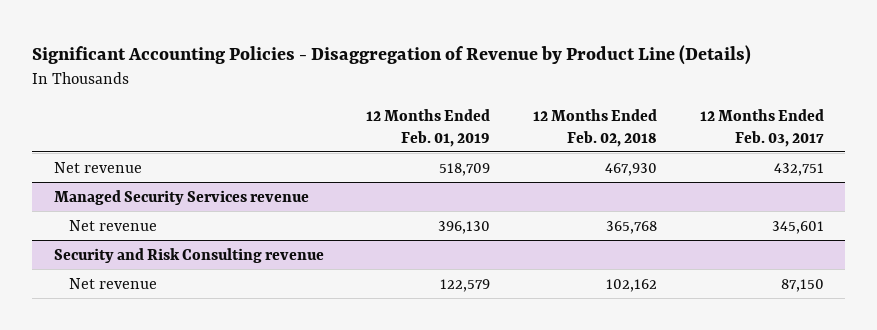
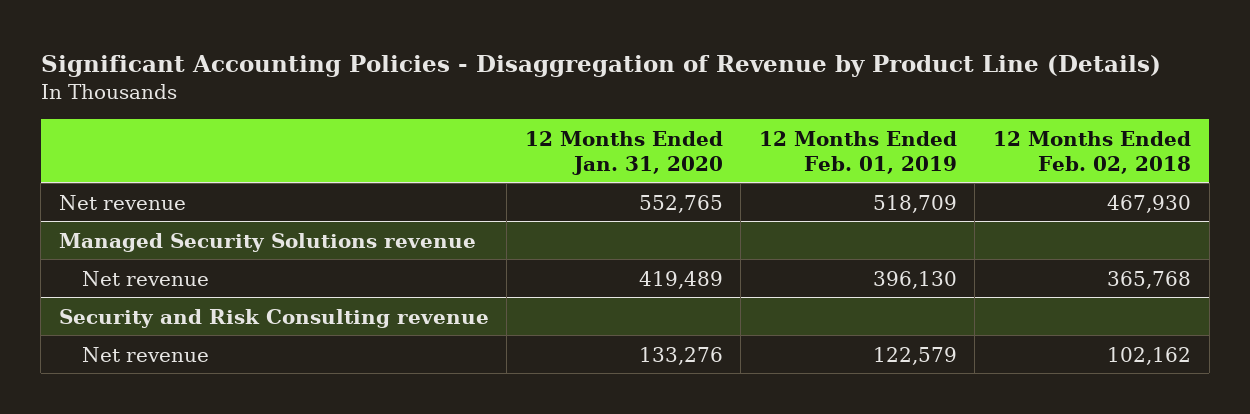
- | 12 Months Ended Feb. 01, 2019 | 12 Months Ended Feb. 02, 2018 | 12 Months Ended Feb. 03, 2017
+ | 12 Months Ended Jan. 31, 2020 | 12 Months Ended Feb. 01, 2019 | 12 Months Ended Feb. 02, 2018
- Managed Security Services revenue
+ Managed Security Solutions revenue

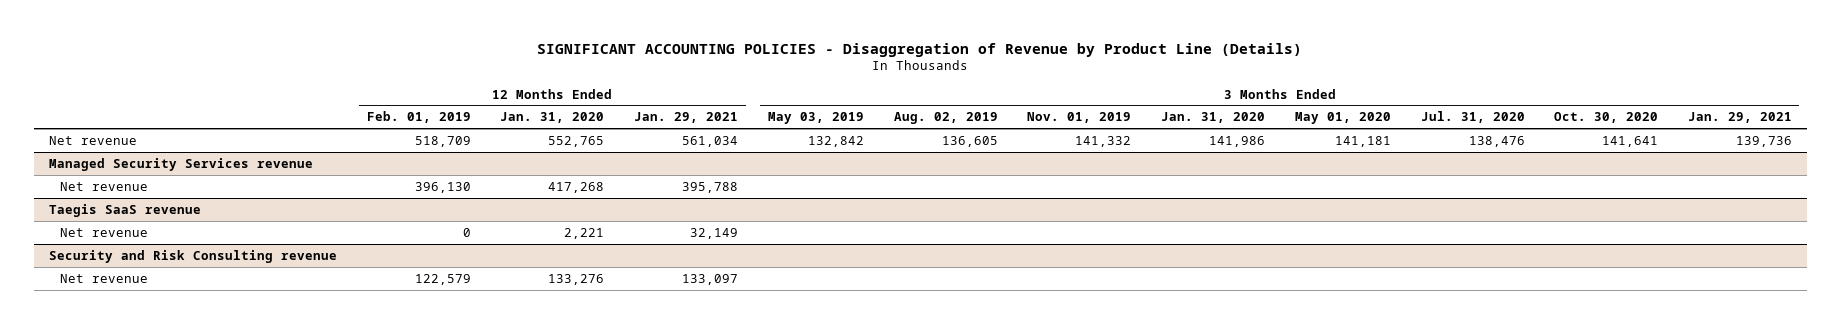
- Significant Accounting Policies - Disaggregation of Revenue by Product Line (Details)
+ SIGNIFICANT ACCOUNTING POLICIES - Disaggregation of Revenue by Product Line (Details)
- | 12 Months Ended Jan. 31, 2020 | 12 Months Ended Feb. 01, 2019 | 12 Months Ended Feb. 02, 2018
+ | 12 Months Ended Feb. 01, 2019 | 12 Months Ended Jan. 31, 2020 | 12 Months Ended Jan. 29, 2021 | 3 Months Ended May 03, 2019 | 3 Months Ended Aug. 02, 2019 | 3 Months Ended Nov. 01, 2019 | 3 Months Ended Jan. 31, 2020 | 3 Months Ended May 01, 2020 | 3 Months Ended Jul. 31, 2020 | 3 Months Ended Oct. 30, 2020 | 3 Months Ended Jan. 29, 2021
- Managed Security Solutions revenue
- Net revenue | 419,489 | 396,130 | 365,768
+ Managed Security Services revenue
+ Net revenue | 396,130 | 417,268 | 395,788 | | | | | | | |
+ Taegis SaaS revenue
+ Net revenue | 0 | 2,221 | 32,149 | | | | | | | |

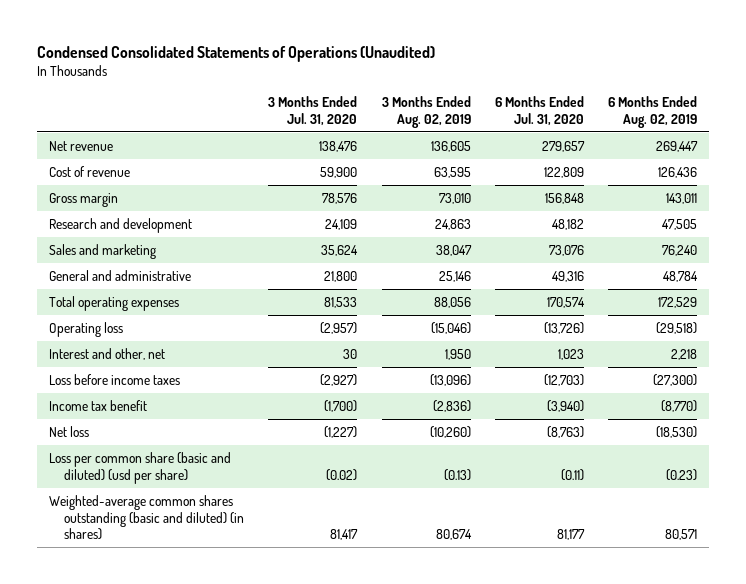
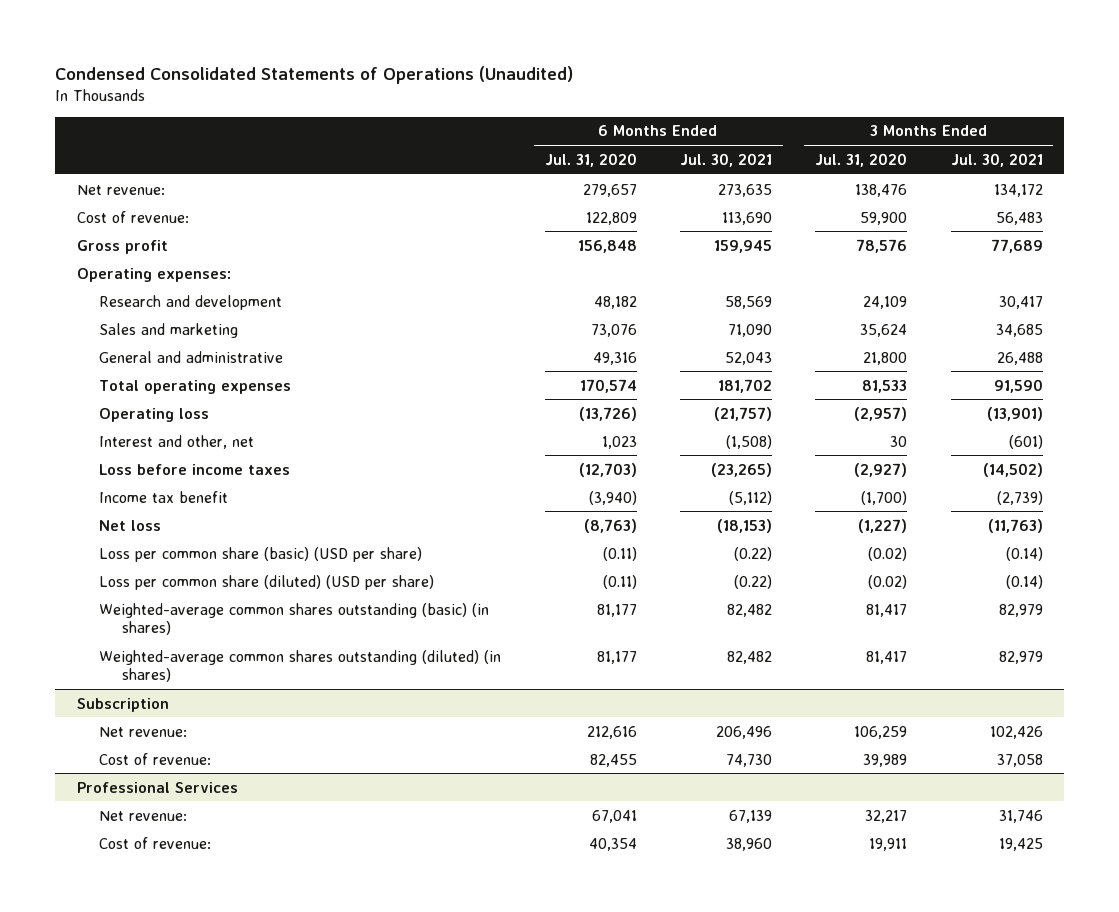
- | 3 Months Ended Jul. 31, 2020 | 3 Months Ended Aug. 02, 2019 | 6 Months Ended Jul. 31, 2020 | 6 Months Ended Aug. 02, 2019
+ | 6 Months Ended Jul. 31, 2020 | 6 Months Ended Jul. 30, 2021 | 3 Months Ended Jul. 31, 2020 | 3 Months Ended Jul. 30, 2021
- Net revenue | 138,476 | 136,605 | 279,657 | 269,447
- Cost of revenue | 59,900 | 63,595 | 122,809 | 126,436
- Gross margin | 78,576 | 73,010 | 156,848 | 143,011
+ Net revenue: | 279,657 | 273,635 | 138,476 | 134,172
+ Cost of revenue: | 122,809 | 113,690 | 59,900 | 56,483
+ Gross profit | 156,848 | 159,945 | 78,576 | 77,689
+ Operating expenses:
- Loss per common share (basic and diluted) (usd per share) | (0.02) | (0.13) | (0.11) | (0.23)
- Weighted-average common shares outstanding (basic and diluted) (in shares) | 81,417 | 80,674 | 81,177 | 80,571
+ Loss per common share (basic) (USD per share) | (0.11) | (0.22) | (0.02) | (0.14)
+ Loss per common share (diluted) (USD per share) | (0.11) | (0.22) | (0.02) | (0.14)
+ Weighted-average common shares outstanding (basic) (in shares) | 81,177 | 82,482 | 81,417 | 82,979
+ Weighted-average common shares outstanding (diluted) (in shares) | 81,177 | 82,482 | 81,417 | 82,979
+ Subscription
+ Net revenue: | 212,616 | 206,496 | 106,259 | 102,426
+ Cost of revenue: | 82,455 | 74,730 | 39,989 | 37,058
+ Professional Services
+ Net revenue: | 67,041 | 67,139 | 32,217 | 31,746
+ Cost of revenue: | 40,354 | 38,960 | 19,911 | 19,425

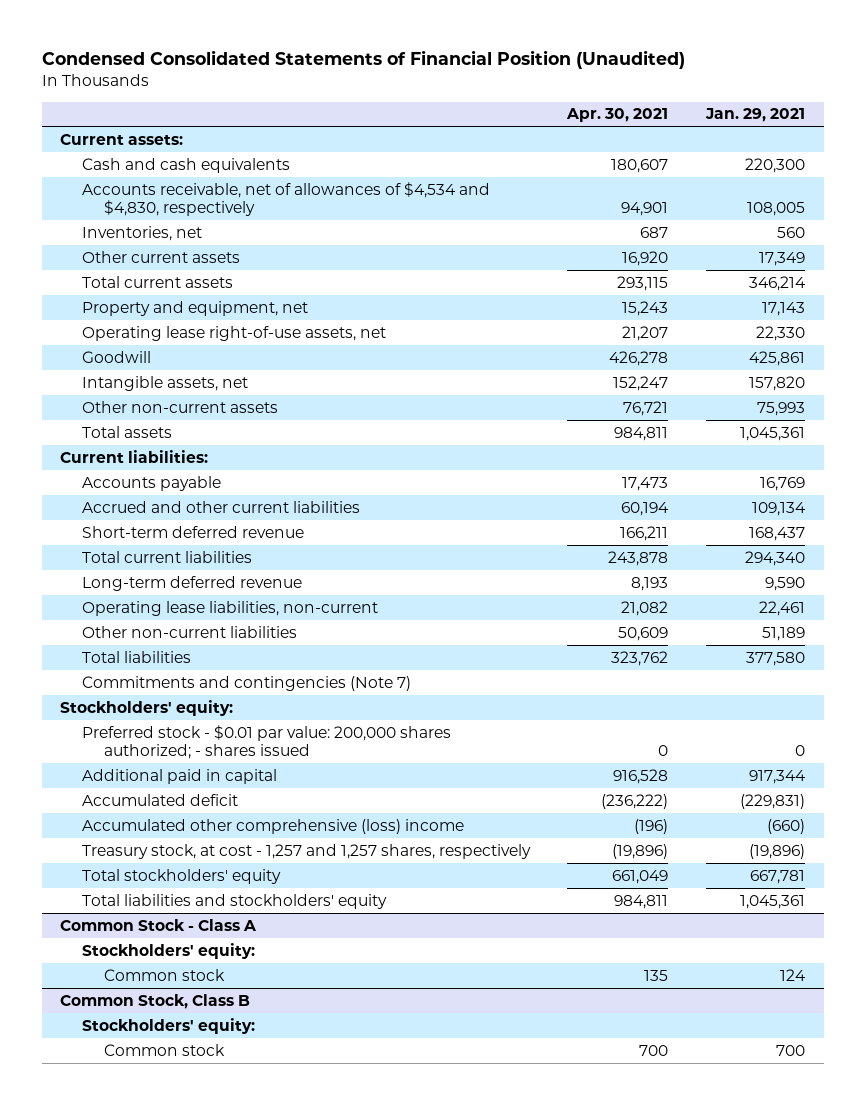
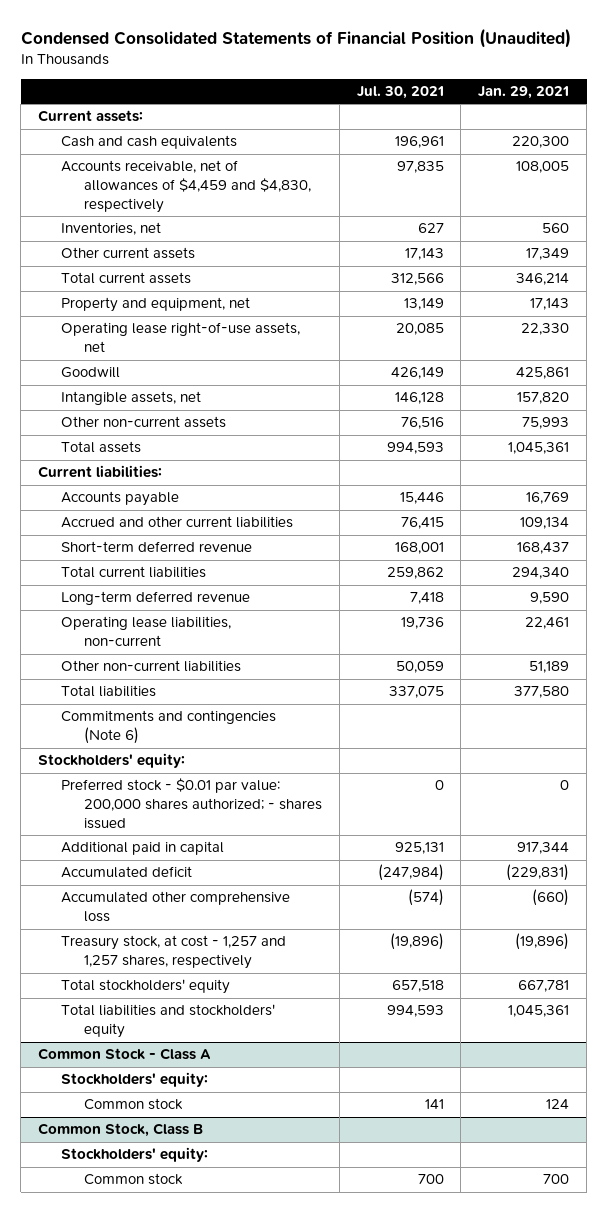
- | Apr. 30, 2021 | Jan. 29, 2021
+ | Jul. 30, 2021 | Jan. 29, 2021
- Accounts receivable, net of allowances of $4,534 and $4,830, respectively | 94,901 | 108,005
+ Accounts receivable, net of allowances of $4,459 and $4,830, respectively | 97,835 | 108,005
- Commitments and contingencies (Note 7)
+ Commitments and contingencies (Note 6)
- Accumulated other comprehensive (loss) income | (196) | (660)
+ Accumulated other comprehensive loss | (574) | (660)

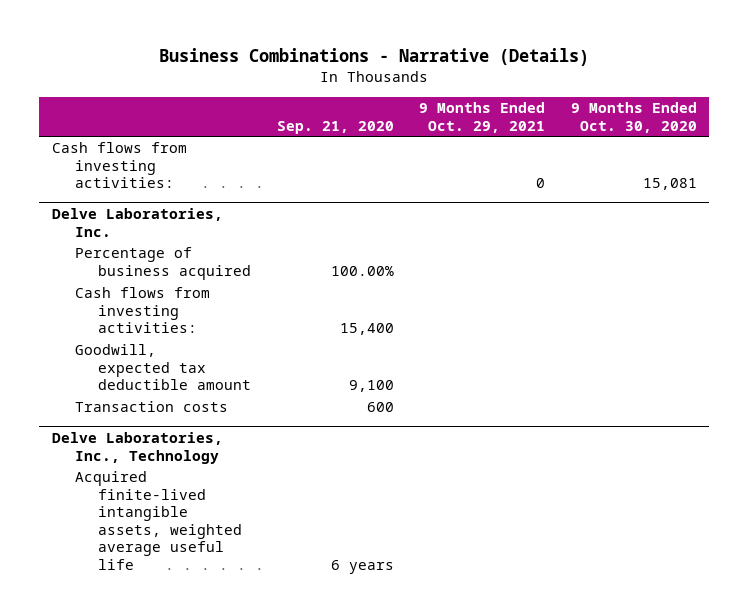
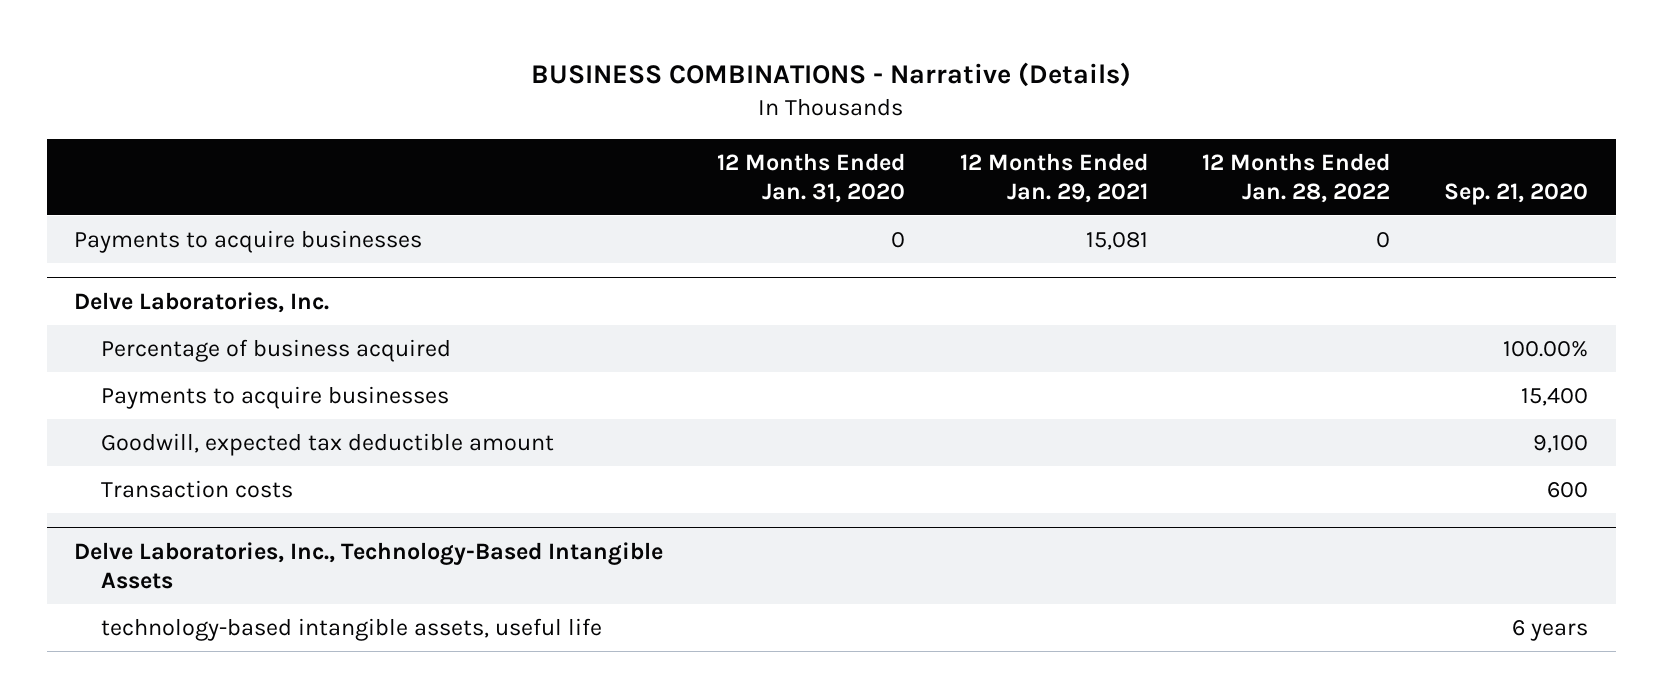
- Business Combinations - Narrative (Details)
+ BUSINESS COMBINATIONS - Narrative (Details)
- | Sep. 21, 2020 | 9 Months Ended Oct. 29, 2021 | 9 Months Ended Oct. 30, 2020
+ | 12 Months Ended Jan. 31, 2020 | 12 Months Ended Jan. 29, 2021 | 12 Months Ended Jan. 28, 2022 | Sep. 21, 2020
- Cash flows from investing activities: | | 0 | 15,081
+ Payments to acquire businesses | 0 | 15,081 | 0 |
@ Delve Laboratories, Inc.
- Cash flows from investing activities: | 15,400 | |
+ Payments to acquire businesses | | | | 15,400
- Delve Laboratories, Inc., Technology
- Acquired finite-lived intangible assets, weighted average useful life | 6 years | |
+ Delve Laboratories, Inc., Technology-Based Intangible Assets
+ technology-based intangible assets, useful life | | | | 6 years

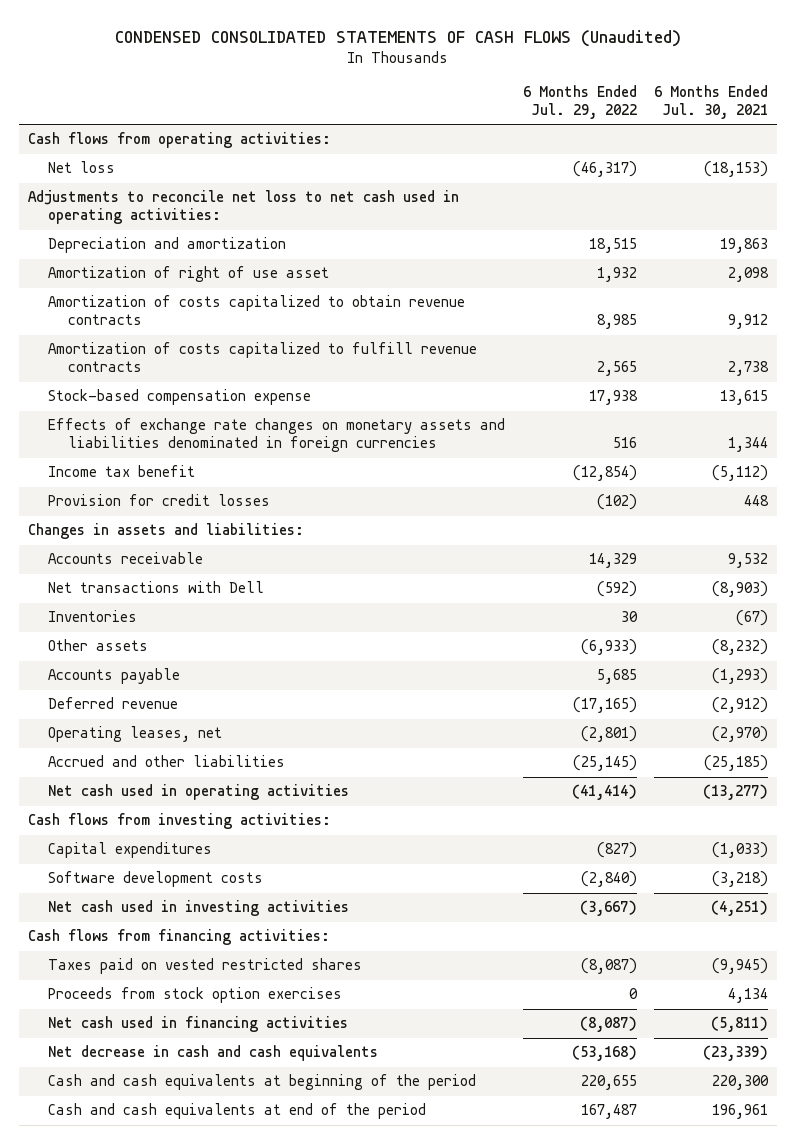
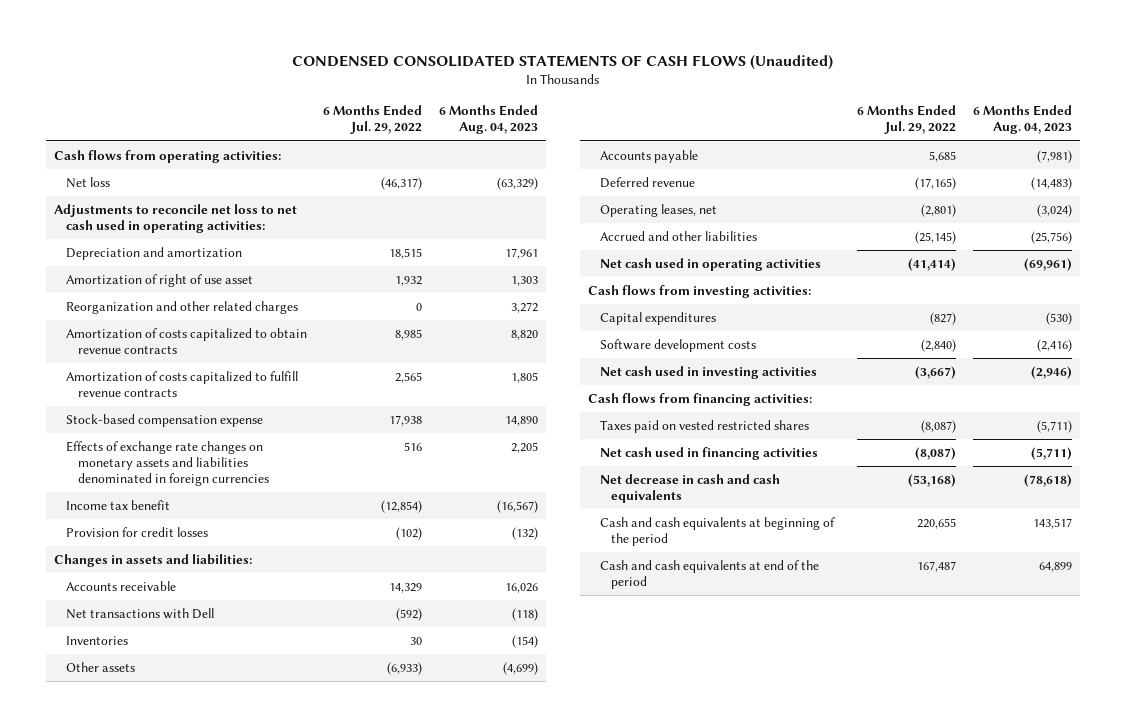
- | 6 Months Ended Jul. 29, 2022 | 6 Months Ended Jul. 30, 2021
+ | 6 Months Ended Jul. 29, 2022 | 6 Months Ended Aug. 04, 2023
+ Reorganization and other related charges | 0 | 3,272
- Proceeds from stock option exercises | 0 | 4,134

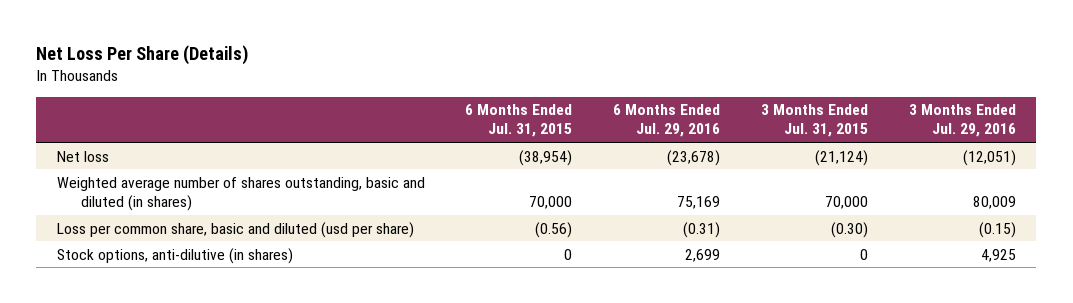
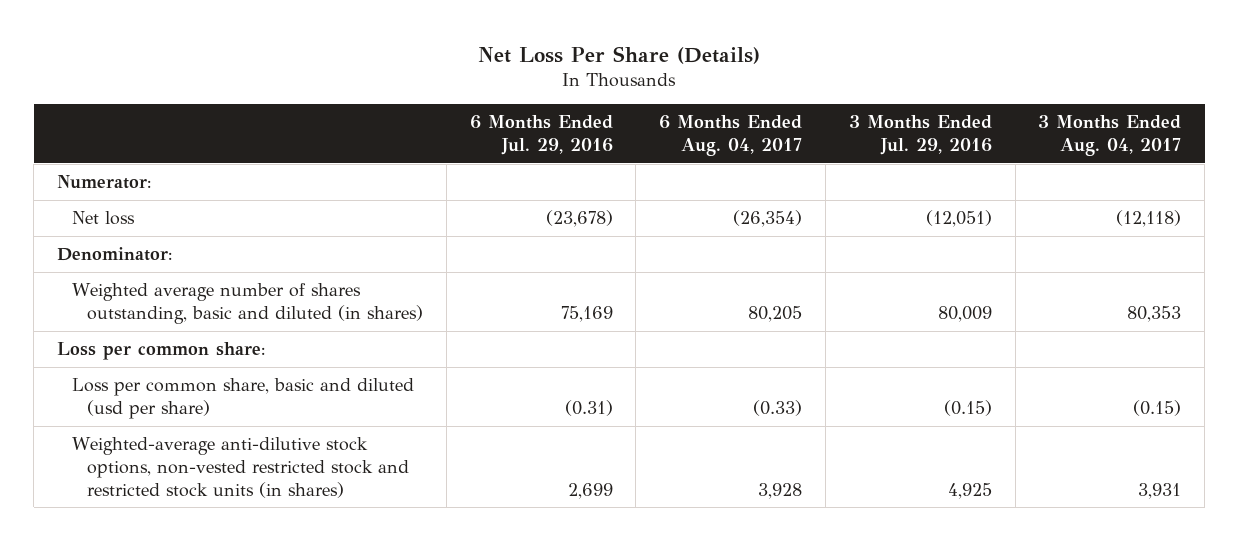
- | 6 Months Ended Jul. 31, 2015 | 6 Months Ended Jul. 29, 2016 | 3 Months Ended Jul. 31, 2015 | 3 Months Ended Jul. 29, 2016
+ | 6 Months Ended Jul. 29, 2016 | 6 Months Ended Aug. 04, 2017 | 3 Months Ended Jul. 29, 2016 | 3 Months Ended Aug. 04, 2017
+ Numerator:
+ Denominator:
+ Loss per common share:
- Stock options, anti-dilutive (in shares) | 0 | 2,699 | 0 | 4,925
+ Weighted-average anti-dilutive stock options, non-vested restricted stock and restricted stock units (in shares) | 2,699 | 3,928 | 4,925 | 3,931

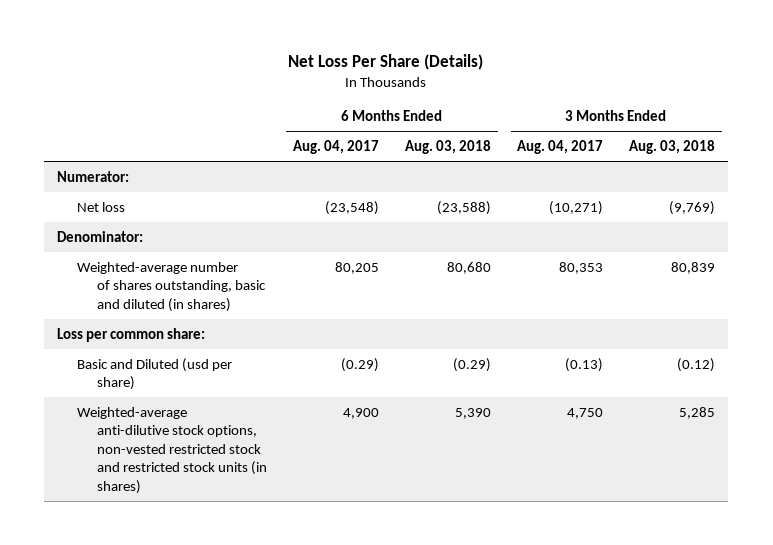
- | 6 Months Ended Jul. 29, 2016 | 6 Months Ended Aug. 04, 2017 | 3 Months Ended Jul. 29, 2016 | 3 Months Ended Aug. 04, 2017
+ | 6 Months Ended Aug. 04, 2017 | 6 Months Ended Aug. 03, 2018 | 3 Months Ended Aug. 04, 2017 | 3 Months Ended Aug. 03, 2018
- Net loss | (23,678) | (26,354) | (12,051) | (12,118)
+ Net loss | (23,548) | (23,588) | (10,271) | (9,769)
- Weighted average number of shares outstanding, basic and diluted (in shares) | 75,169 | 80,205 | 80,009 | 80,353
+ Weighted-average number of shares outstanding, basic and diluted (in shares) | 80,205 | 80,680 | 80,353 | 80,839
- Loss per common share, basic and diluted (usd per share) | (0.31) | (0.33) | (0.15) | (0.15)
- Weighted-average anti-dilutive stock options, non-vested restricted stock and restricted stock units (in shares) | 2,699 | 3,928 | 4,925 | 3,931
+ Basic and Diluted (usd per share) | (0.29) | (0.29) | (0.13) | (0.12)
+ Weighted-average anti-dilutive stock options, non-vested restricted stock and restricted stock units (in shares) | 4,900 | 5,390 | 4,750 | 5,285

